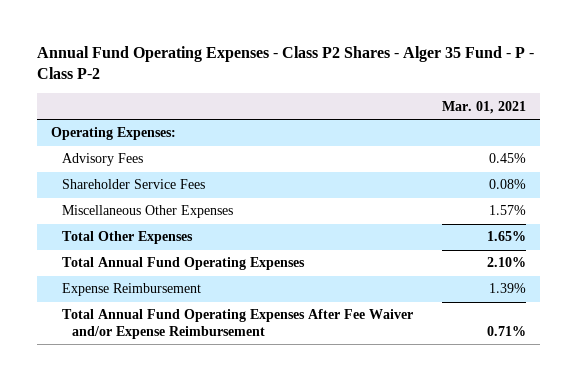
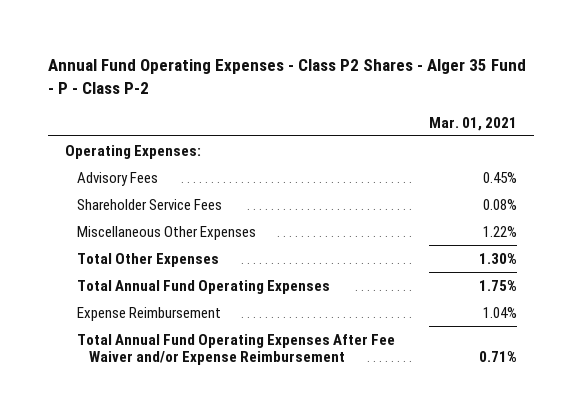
- Miscellaneous Other Expenses | 1.57%
- Total Other Expenses | 1.65%
- Total Annual Fund Operating Expenses | 2.10%
- Expense Reimbursement | 1.39%
+ Miscellaneous Other Expenses | 1.22%
+ Total Other Expenses | 1.30%
+ Total Annual Fund Operating Expenses | 1.75%
+ Expense Reimbursement | 1.04%

